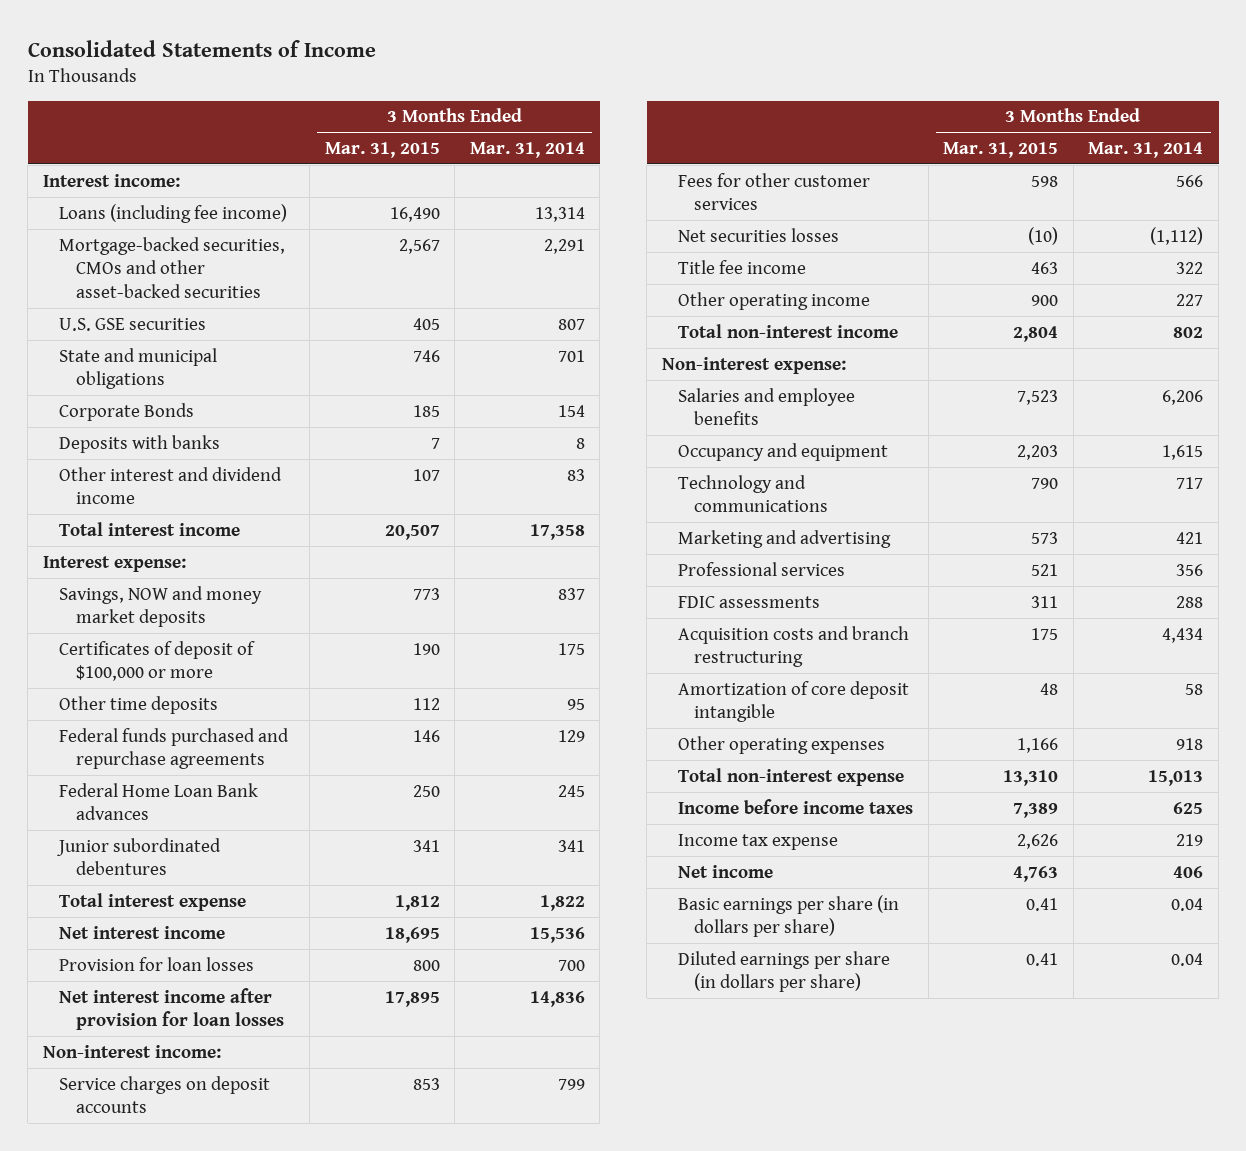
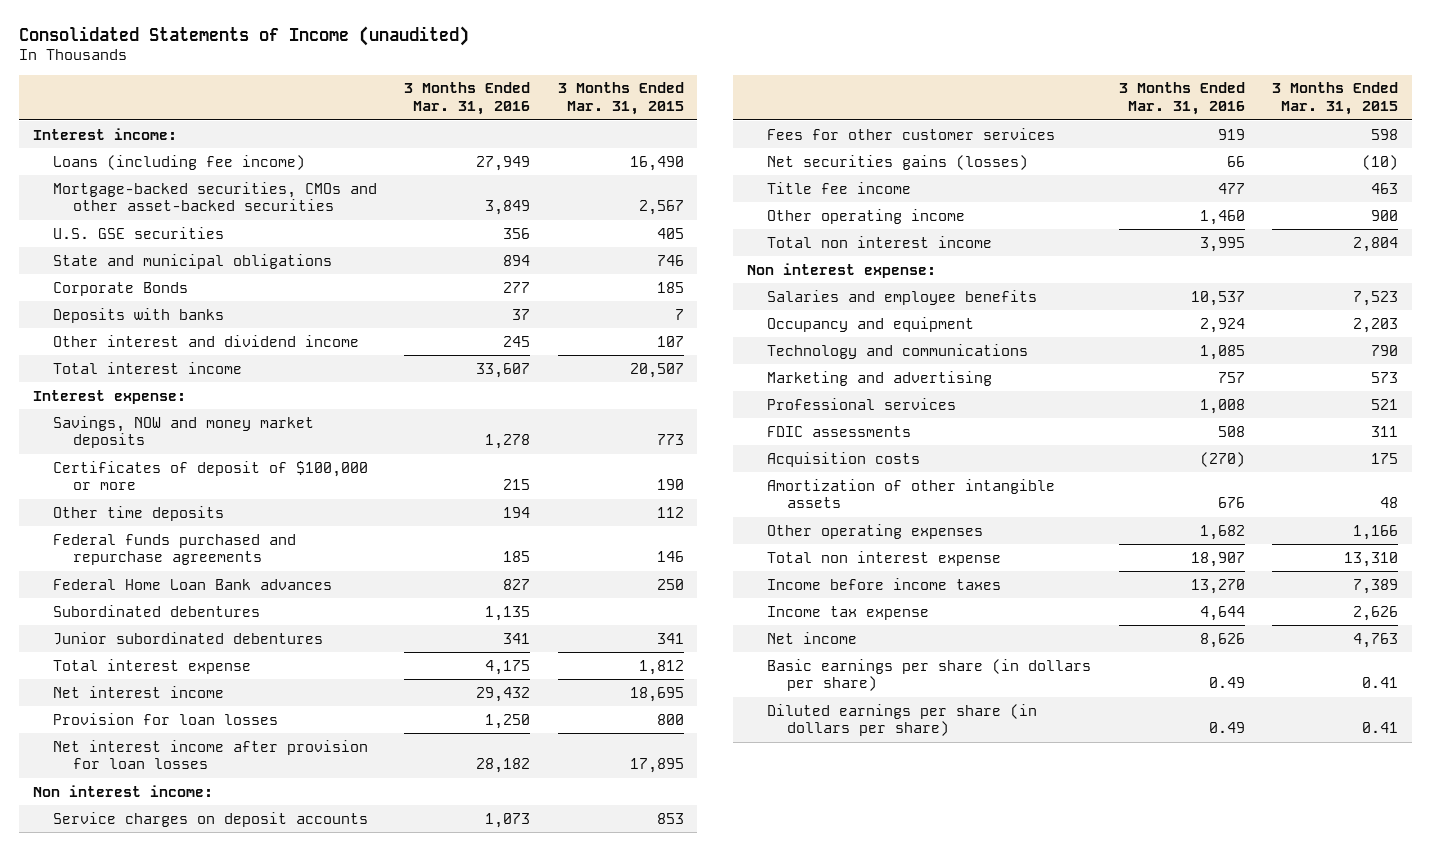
- Consolidated Statements of Income
+ Consolidated Statements of Income (unaudited)
- | 3 Months Ended Mar. 31, 2015 | 3 Months Ended Mar. 31, 2014
+ | 3 Months Ended Mar. 31, 2016 | 3 Months Ended Mar. 31, 2015
+ Subordinated debentures | 1,135 |
- Non-interest income:
+ Non interest income:
- Net securities losses | (10) | (1,112)
+ Net securities gains (losses) | 66 | (10)
- Total non-interest income | 2,804 | 802
- Non-interest expense:
+ Total non interest income | 3,995 | 2,804
+ Non interest expense:
- Acquisition costs and branch restructuring | 175 | 4,434
- Amortization of core deposit intangible | 48 | 58
+ Acquisition costs | (270) | 175
+ Amortization of other intangible assets | 676 | 48
- Total non-interest expense | 13,310 | 15,013
+ Total non interest expense | 18,907 | 13,310

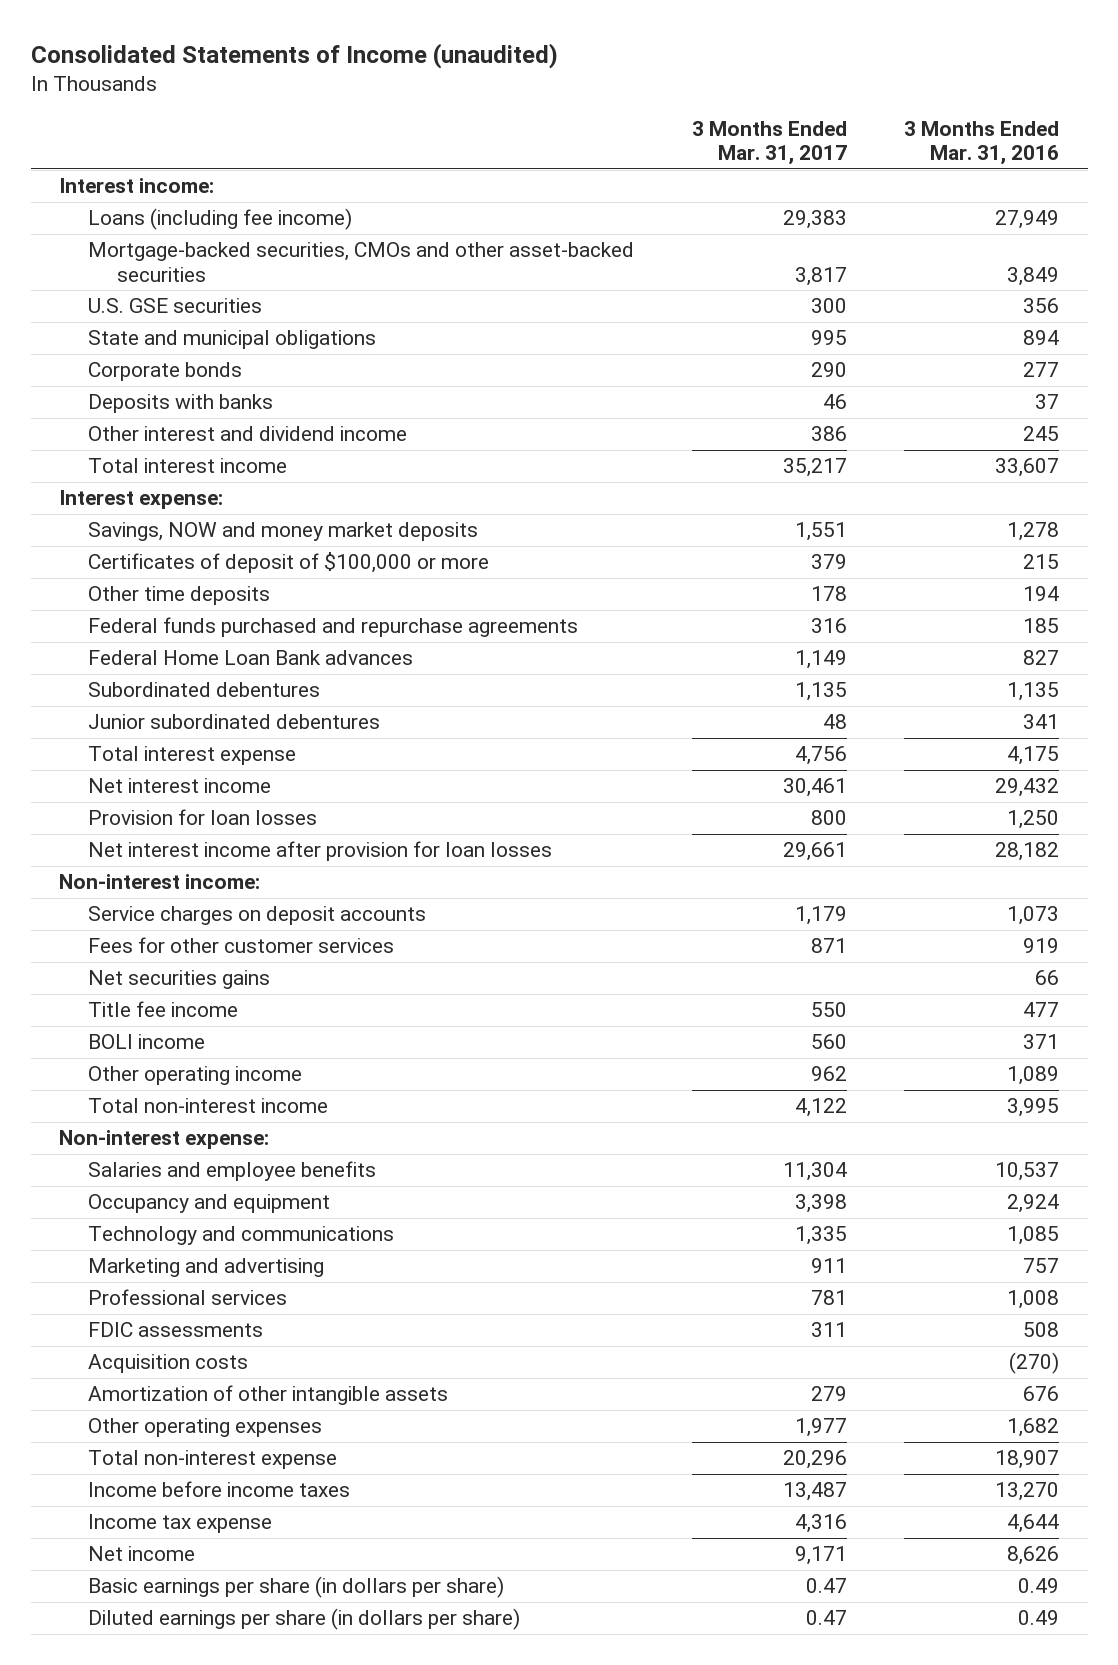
- | 3 Months Ended Mar. 31, 2016 | 3 Months Ended Mar. 31, 2015
+ | 3 Months Ended Mar. 31, 2017 | 3 Months Ended Mar. 31, 2016
- Corporate Bonds | 277 | 185
+ Corporate bonds | 290 | 277
- Non interest income:
+ Non-interest income:
- Net securities gains (losses) | 66 | (10)
+ Net securities gains | | 66
- Other operating income | 1,460 | 900
- Total non interest income | 3,995 | 2,804
- Non interest expense:
+ BOLI income | 560 | 371
+ Other operating income | 962 | 1,089
+ Total non-interest income | 4,122 | 3,995
+ Non-interest expense:
- Total non interest expense | 18,907 | 13,310
+ Total non-interest expense | 20,296 | 18,907

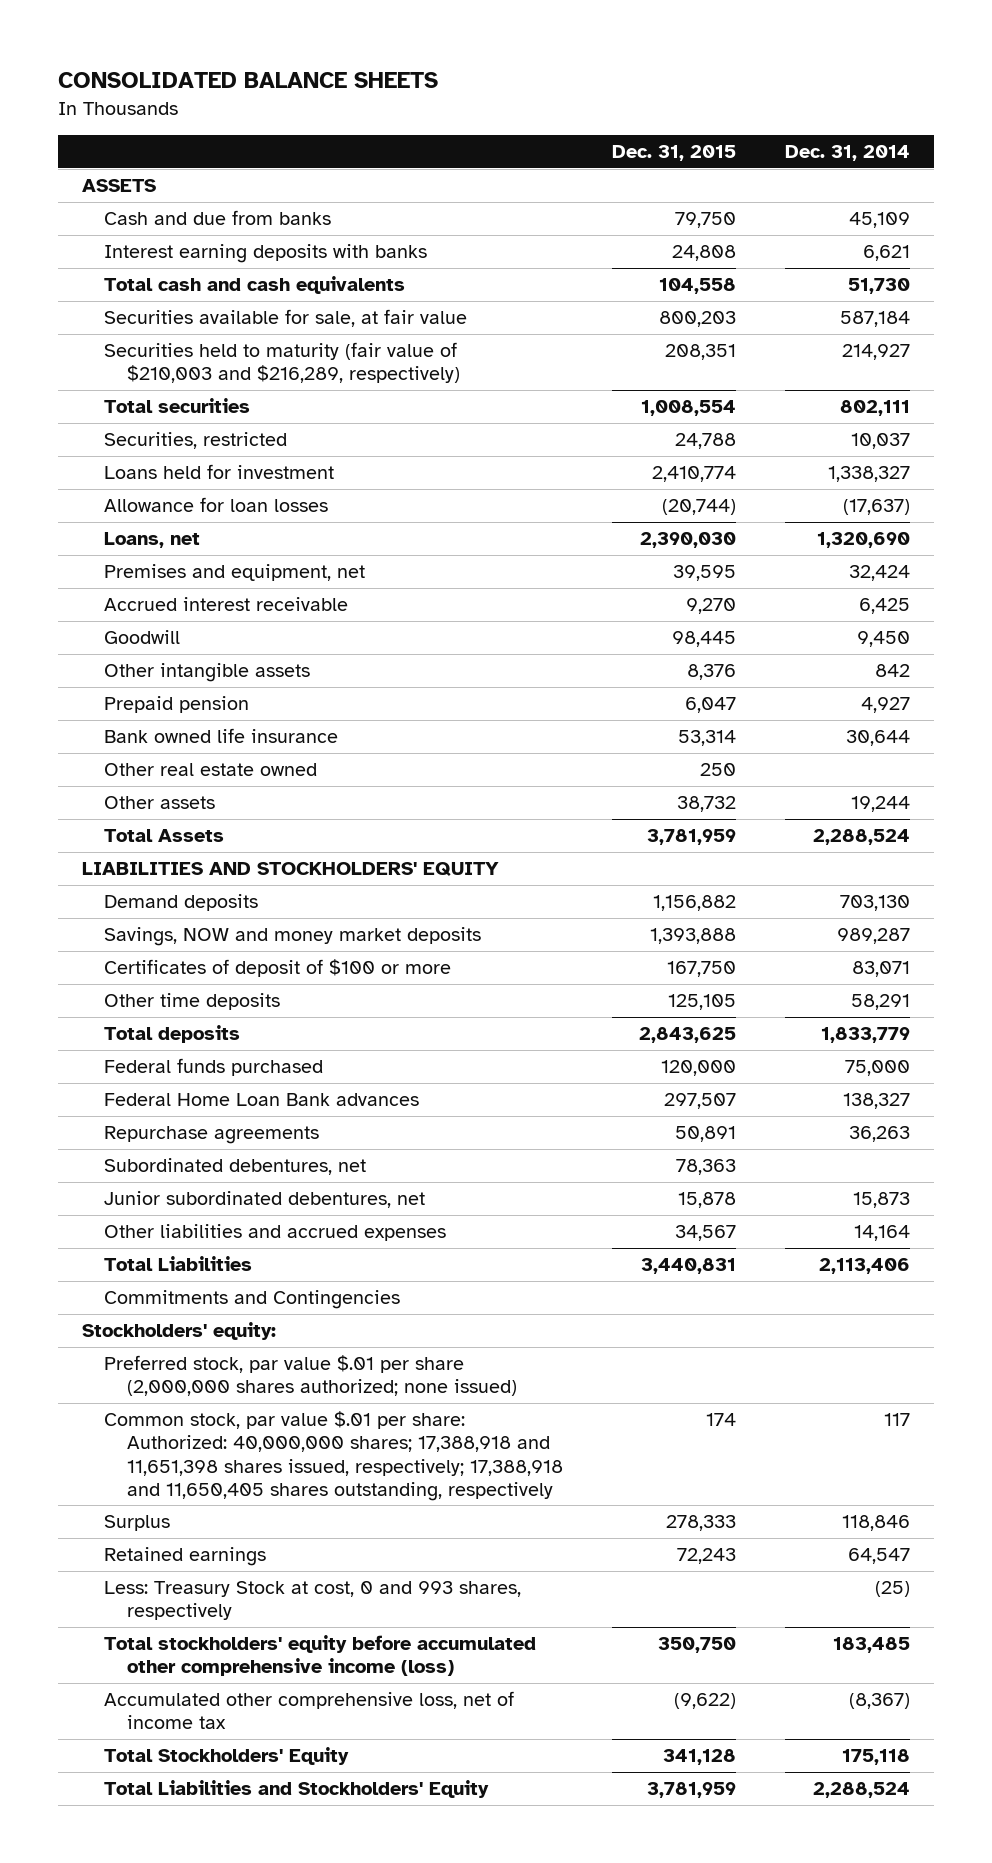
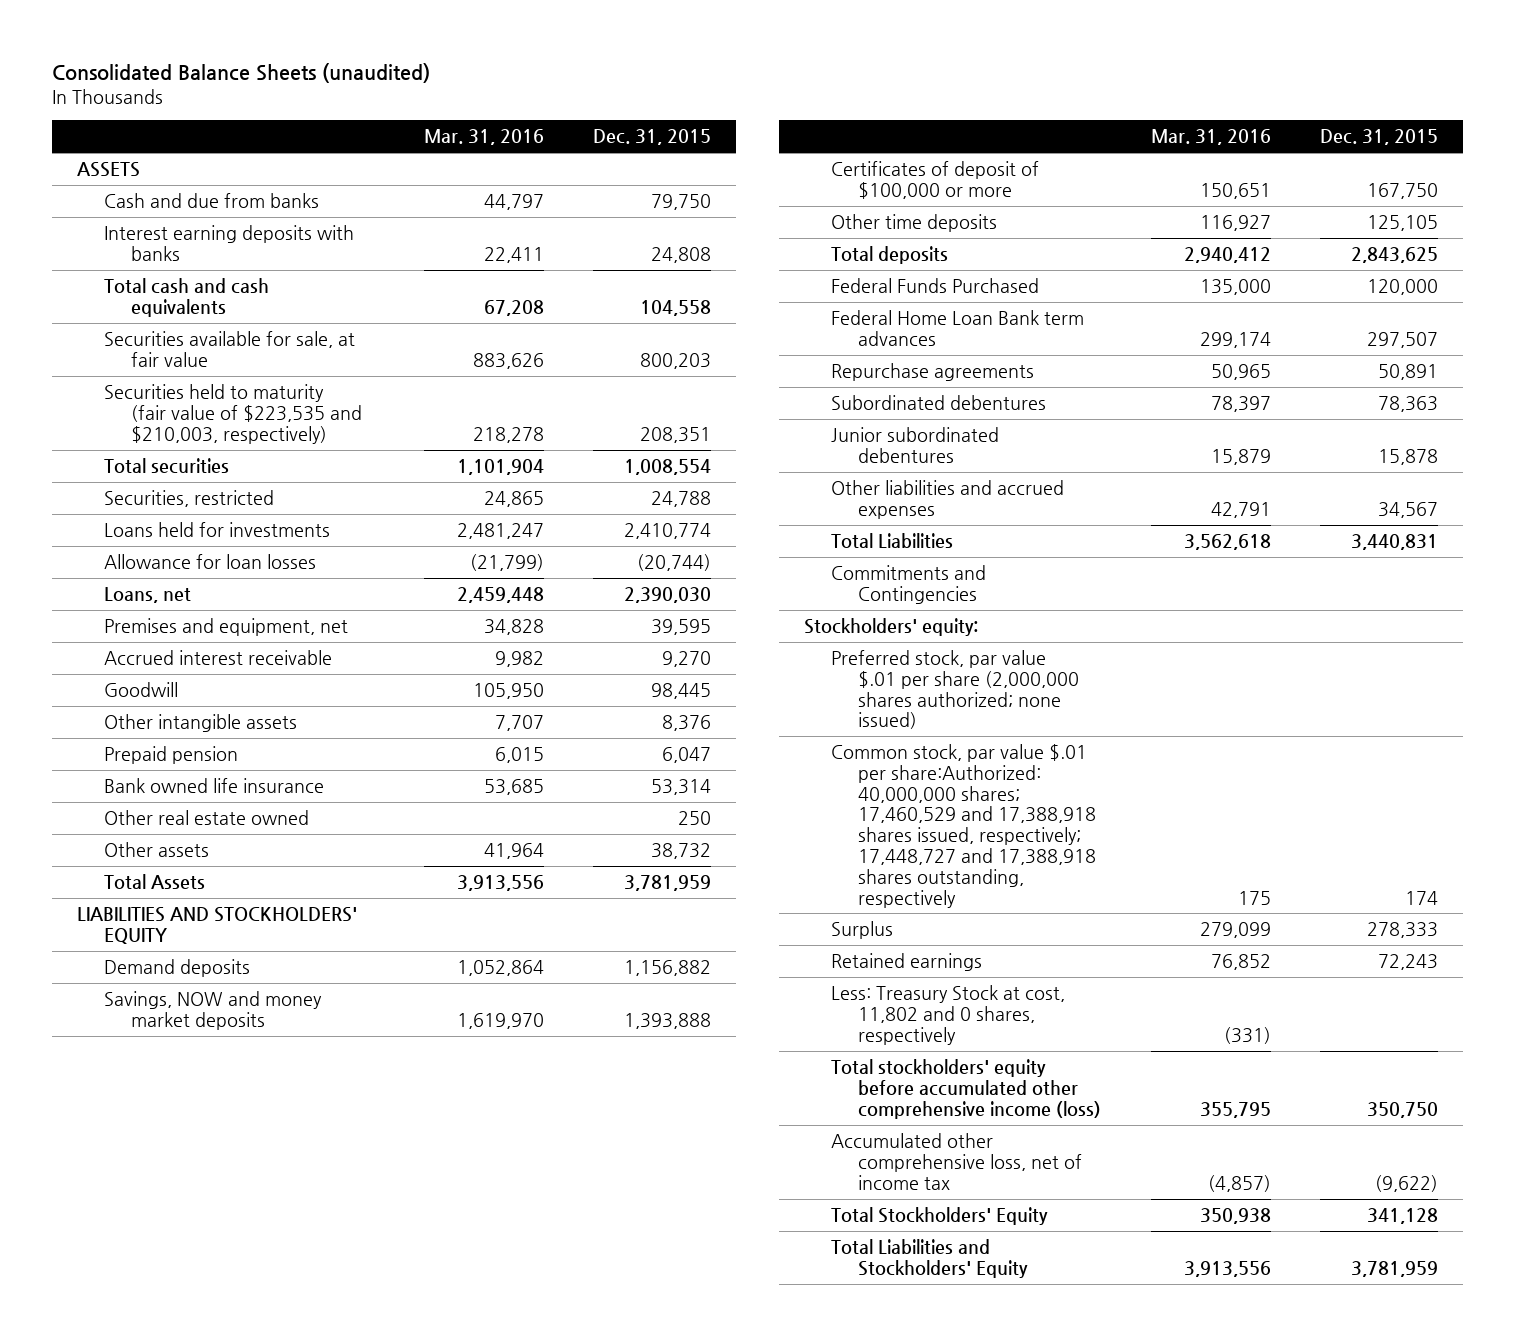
- CONSOLIDATED BALANCE SHEETS
+ Consolidated Balance Sheets (unaudited)
- | Dec. 31, 2015 | Dec. 31, 2014
+ | Mar. 31, 2016 | Dec. 31, 2015
- Securities held to maturity (fair value of $210,003 and $216,289, respectively) | 208,351 | 214,927
+ Securities held to maturity (fair value of $223,535 and $210,003, respectively) | 218,278 | 208,351
- Loans held for investment | 2,410,774 | 1,338,327
+ Loans held for investments | 2,481,247 | 2,410,774
- Certificates of deposit of $100 or more | 167,750 | 83,071
+ Certificates of deposit of $100,000 or more | 150,651 | 167,750
- Federal funds purchased | 120,000 | 75,000
- Federal Home Loan Bank advances | 297,507 | 138,327
+ Federal Funds Purchased | 135,000 | 120,000
+ Federal Home Loan Bank term advances | 299,174 | 297,507
- Subordinated debentures, net | 78,363 |
- Junior subordinated debentures, net | 15,878 | 15,873
+ Subordinated debentures | 78,397 | 78,363
+ Junior subordinated debentures | 15,879 | 15,878
- Common stock, par value $.01 per share: Authorized: 40,000,000 shares; 17,388,918 and 11,651,398 shares issued, respectively; 17,388,918 and 11,650,405 shares outstanding, respectively | 174 | 117
+ Common stock, par value $.01 per share:Authorized: 40,000,000 shares; 17,460,529 and 17,388,918 shares issued, respectively; 17,448,727 and 17,388,918 shares outstanding, respectively | 175 | 174
- Less: Treasury Stock at cost, 0 and 993 shares, respectively | | (25)
+ Less: Treasury Stock at cost, 11,802 and 0 shares, respectively | (331) |

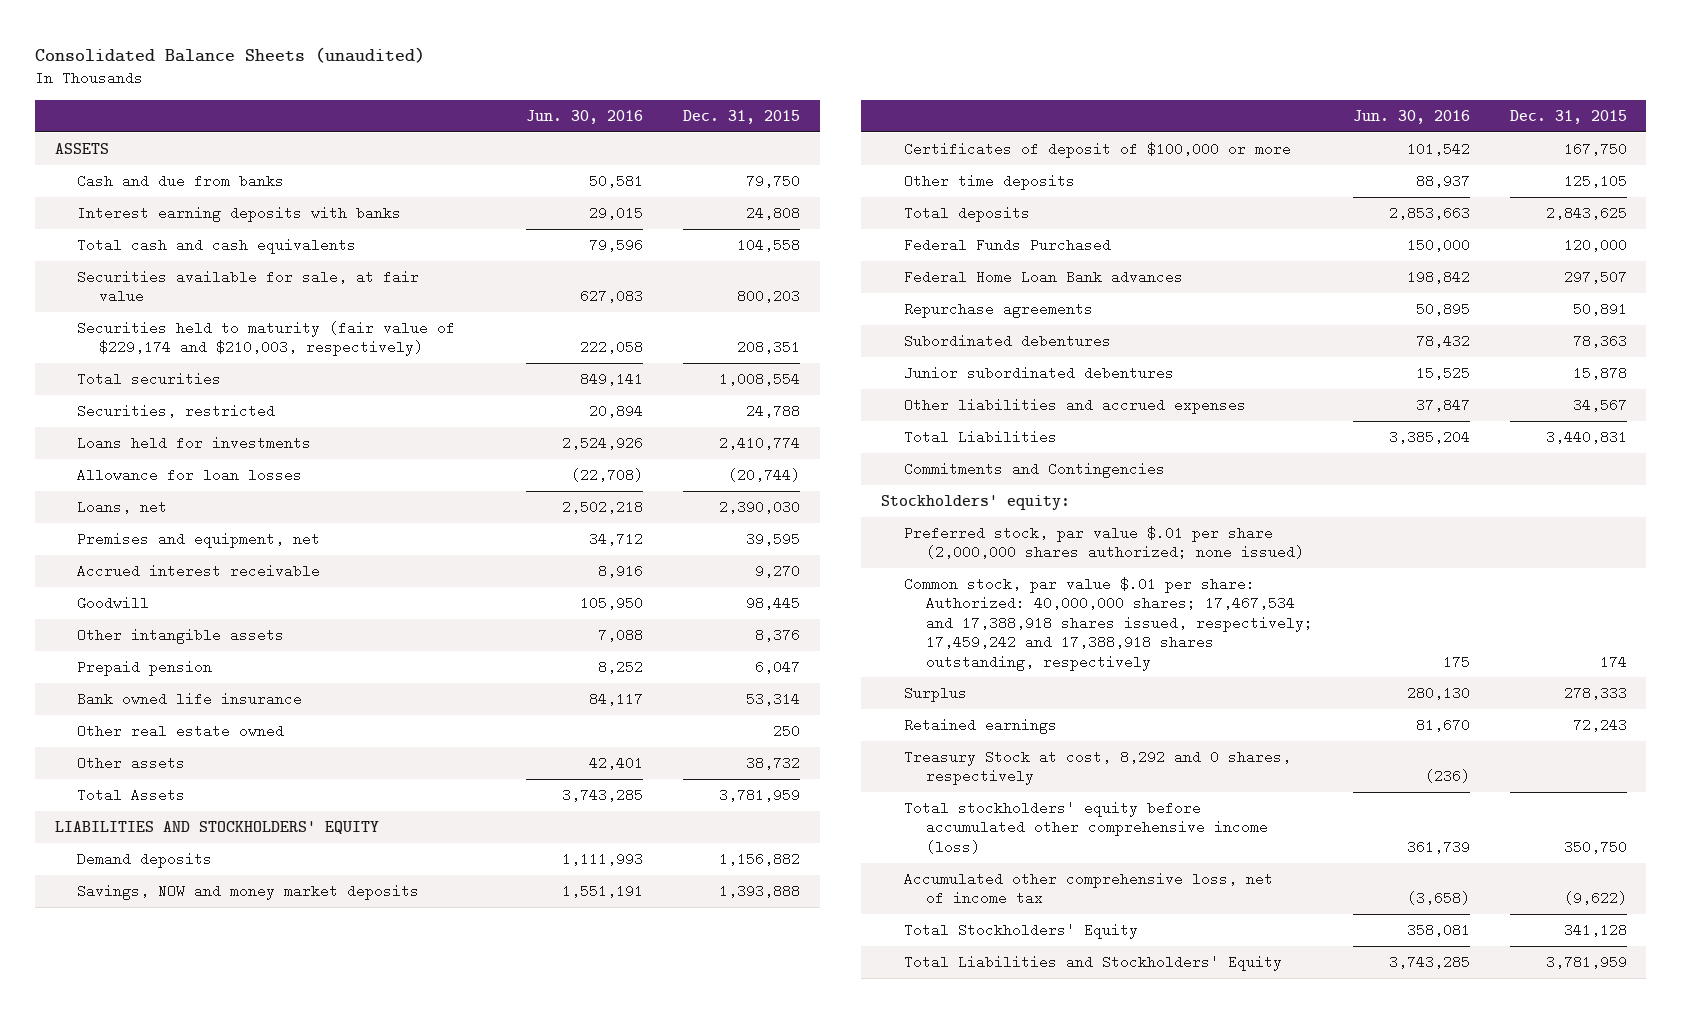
- | Mar. 31, 2016 | Dec. 31, 2015
+ | Jun. 30, 2016 | Dec. 31, 2015
- Securities held to maturity (fair value of $223,535 and $210,003, respectively) | 218,278 | 208,351
+ Securities held to maturity (fair value of $229,174 and $210,003, respectively) | 222,058 | 208,351
- Federal Home Loan Bank term advances | 299,174 | 297,507
+ Federal Home Loan Bank advances | 198,842 | 297,507
- Common stock, par value $.01 per share:Authorized: 40,000,000 shares; 17,460,529 and 17,388,918 shares issued, respectively; 17,448,727 and 17,388,918 shares outstanding, respectively | 175 | 174
+ Common stock, par value $.01 per share: Authorized: 40,000,000 shares; 17,467,534 and 17,388,918 shares issued, respectively; 17,459,242 and 17,388,918 shares outstanding, respectively | 175 | 174
- Less: Treasury Stock at cost, 11,802 and 0 shares, respectively | (331) |
+ Treasury Stock at cost, 8,292 and 0 shares, respectively | (236) |

